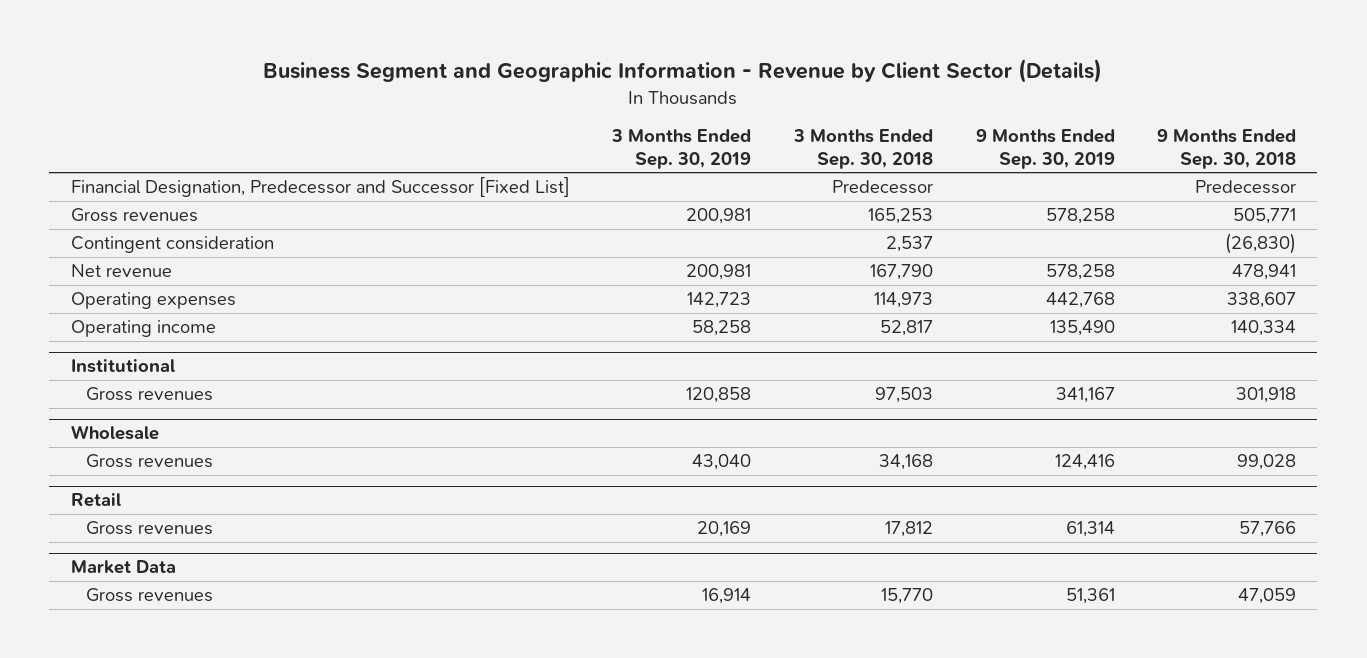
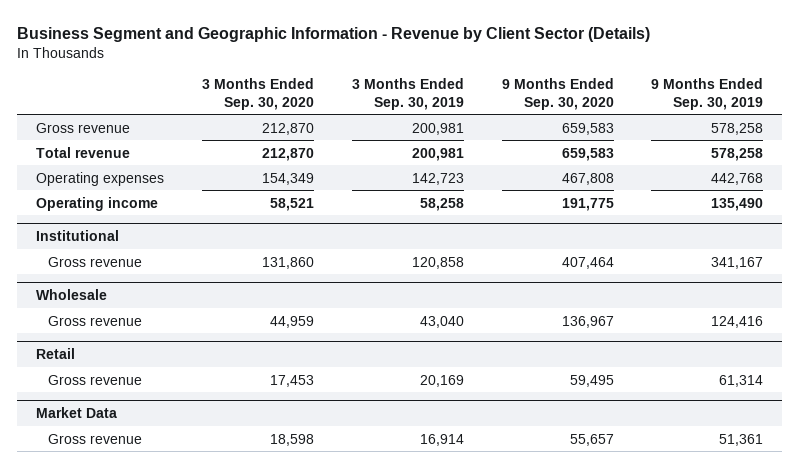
- | 3 Months Ended Sep. 30, 2019 | 3 Months Ended Sep. 30, 2018 | 9 Months Ended Sep. 30, 2019 | 9 Months Ended Sep. 30, 2018
+ | 3 Months Ended Sep. 30, 2020 | 3 Months Ended Sep. 30, 2019 | 9 Months Ended Sep. 30, 2020 | 9 Months Ended Sep. 30, 2019
- Financial Designation, Predecessor and Successor [Fixed List] | | Predecessor | | Predecessor
- Gross revenues | 200,981 | 165,253 | 578,258 | 505,771
- Contingent consideration | | 2,537 | | (26,830)
- Net revenue | 200,981 | 167,790 | 578,258 | 478,941
+ Gross revenue | 212,870 | 200,981 | 659,583 | 578,258
+ Total revenue | 212,870 | 200,981 | 659,583 | 578,258
@ Institutional
- Gross revenues | 120,858 | 97,503 | 341,167 | 301,918
+ Gross revenue | 131,860 | 120,858 | 407,464 | 341,167
@ Wholesale
- Gross revenues | 43,040 | 34,168 | 124,416 | 99,028
+ Gross revenue | 44,959 | 43,040 | 136,967 | 124,416
@ Retail
- Gross revenues | 20,169 | 17,812 | 61,314 | 57,766
+ Gross revenue | 17,453 | 20,169 | 59,495 | 61,314
@ Market Data
- Gross revenues | 16,914 | 15,770 | 51,361 | 47,059
+ Gross revenue | 18,598 | 16,914 | 55,657 | 51,361

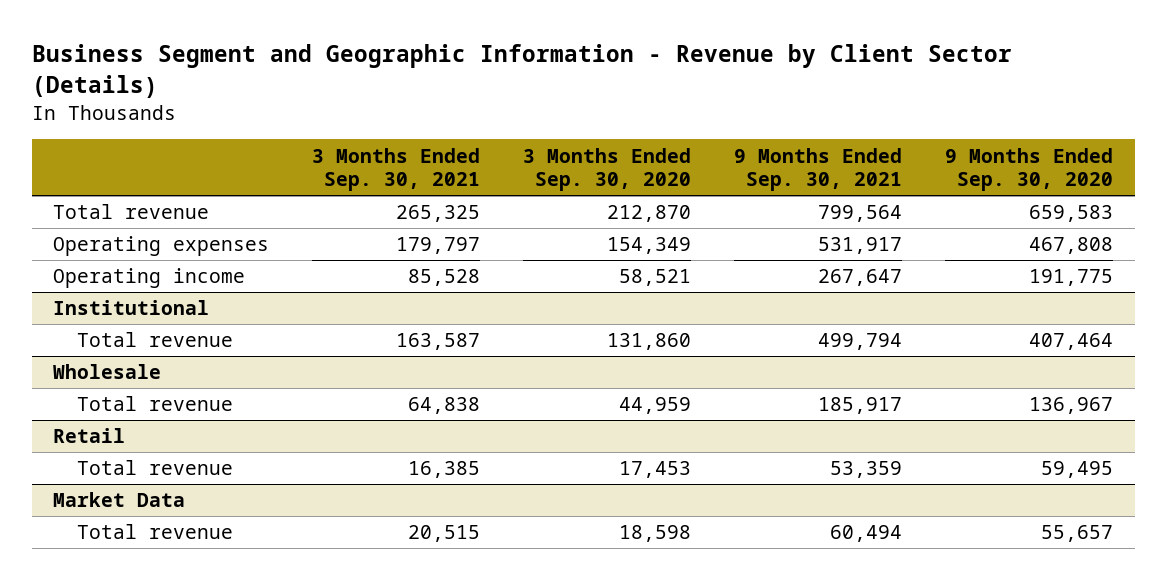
- | 3 Months Ended Sep. 30, 2020 | 3 Months Ended Sep. 30, 2019 | 9 Months Ended Sep. 30, 2020 | 9 Months Ended Sep. 30, 2019
+ | 3 Months Ended Sep. 30, 2021 | 3 Months Ended Sep. 30, 2020 | 9 Months Ended Sep. 30, 2021 | 9 Months Ended Sep. 30, 2020
- Gross revenue | 212,870 | 200,981 | 659,583 | 578,258
@ Institutional
- Gross revenue | 131,860 | 120,858 | 407,464 | 341,167
+ Total revenue | 163,587 | 131,860 | 499,794 | 407,464
@ Wholesale
- Gross revenue | 44,959 | 43,040 | 136,967 | 124,416
+ Total revenue | 64,838 | 44,959 | 185,917 | 136,967
@ Retail
- Gross revenue | 17,453 | 20,169 | 59,495 | 61,314
+ Total revenue | 16,385 | 17,453 | 53,359 | 59,495
@ Market Data
- Gross revenue | 18,598 | 16,914 | 55,657 | 51,361
+ Total revenue | 20,515 | 18,598 | 60,494 | 55,657

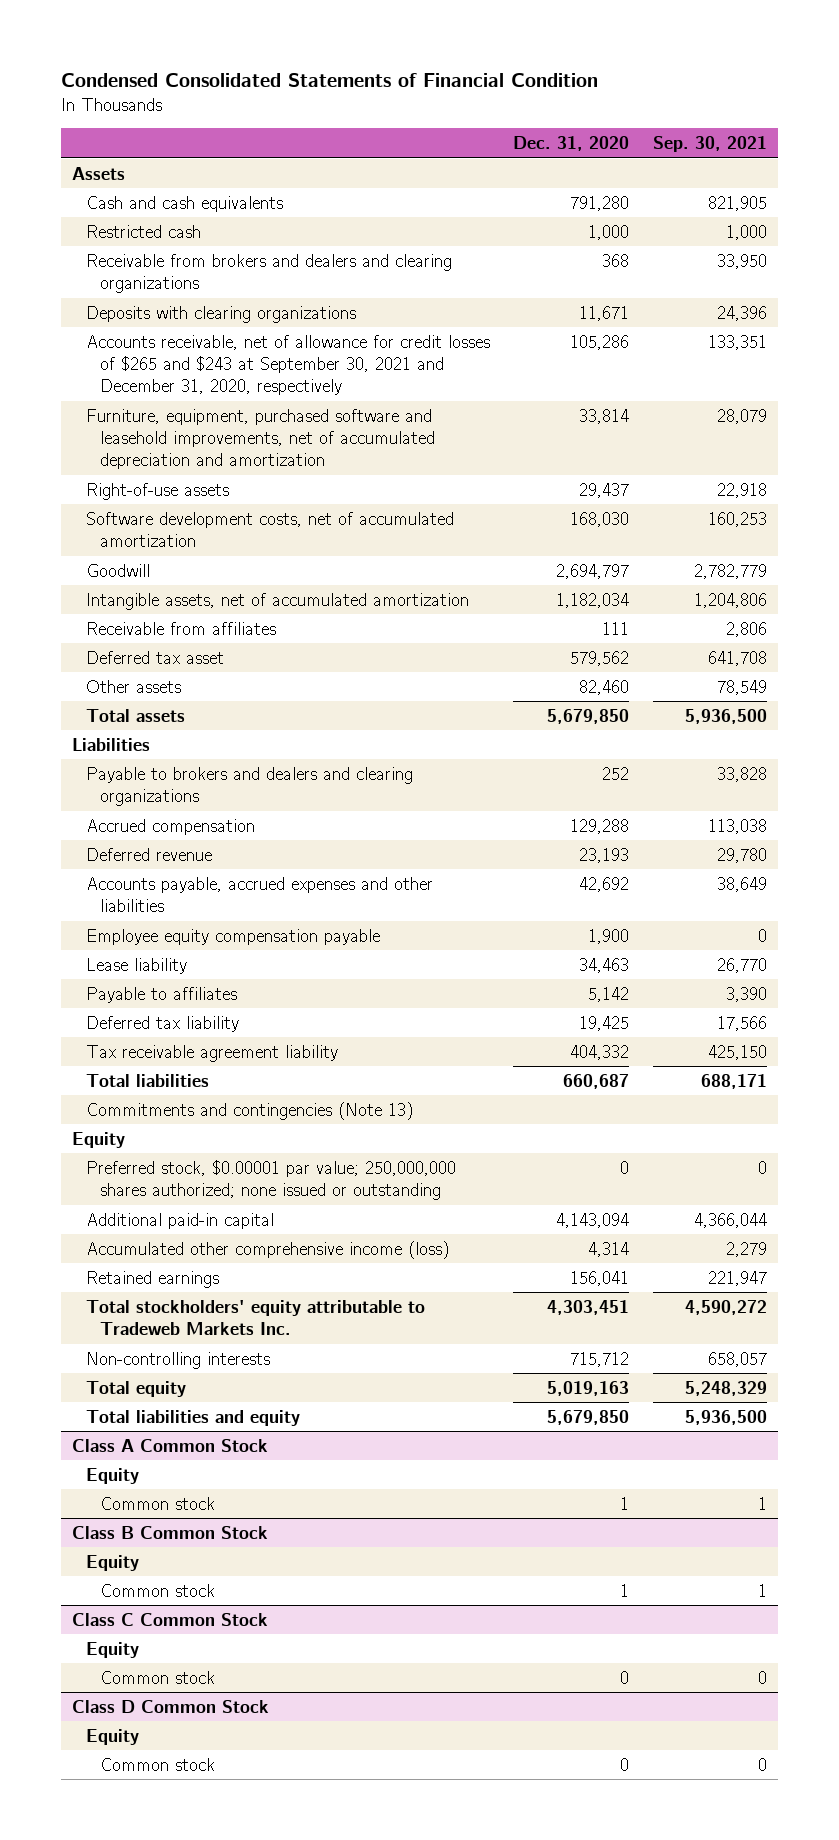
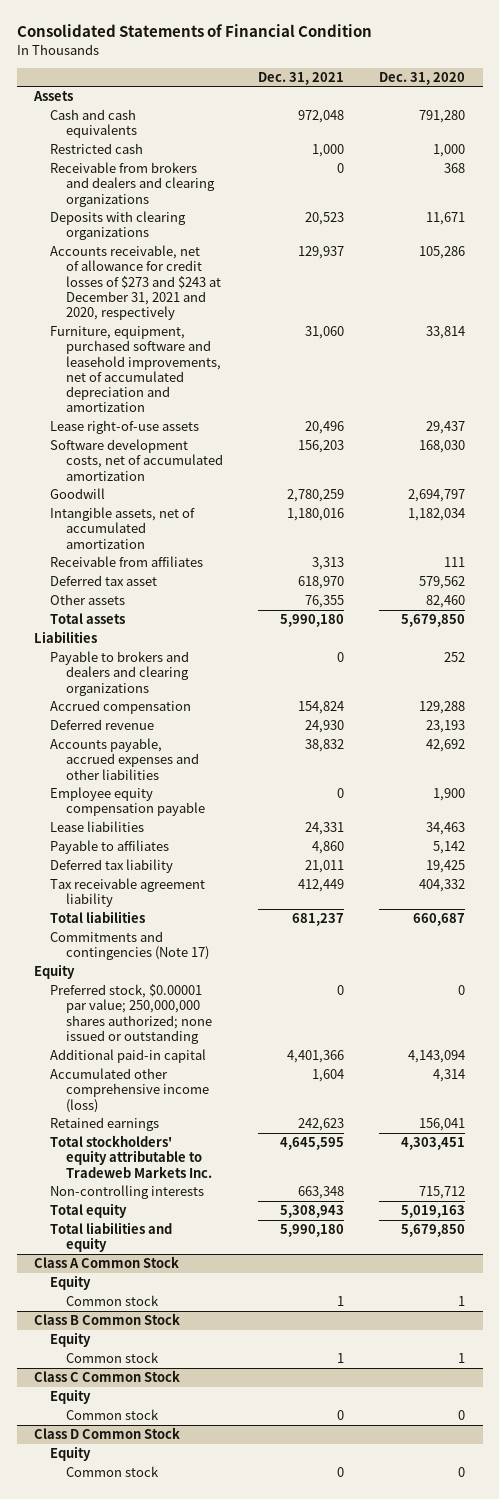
- Condensed Consolidated Statements of Financial Condition
+ Consolidated Statements of Financial Condition
- | Dec. 31, 2020 | Sep. 30, 2021
+ | Dec. 31, 2021 | Dec. 31, 2020
- Accounts receivable, net of allowance for credit losses of $265 and $243 at September 30, 2021 and December 31, 2020, respectively | 105,286 | 133,351
+ Accounts receivable, net of allowance for credit losses of $273 and $243 at December 31, 2021 and 2020, respectively | 129,937 | 105,286
- Right-of-use assets | 29,437 | 22,918
+ Lease right-of-use assets | 20,496 | 29,437
- Lease liability | 34,463 | 26,770
+ Lease liabilities | 24,331 | 34,463
- Commitments and contingencies (Note 13)
+ Commitments and contingencies (Note 17)

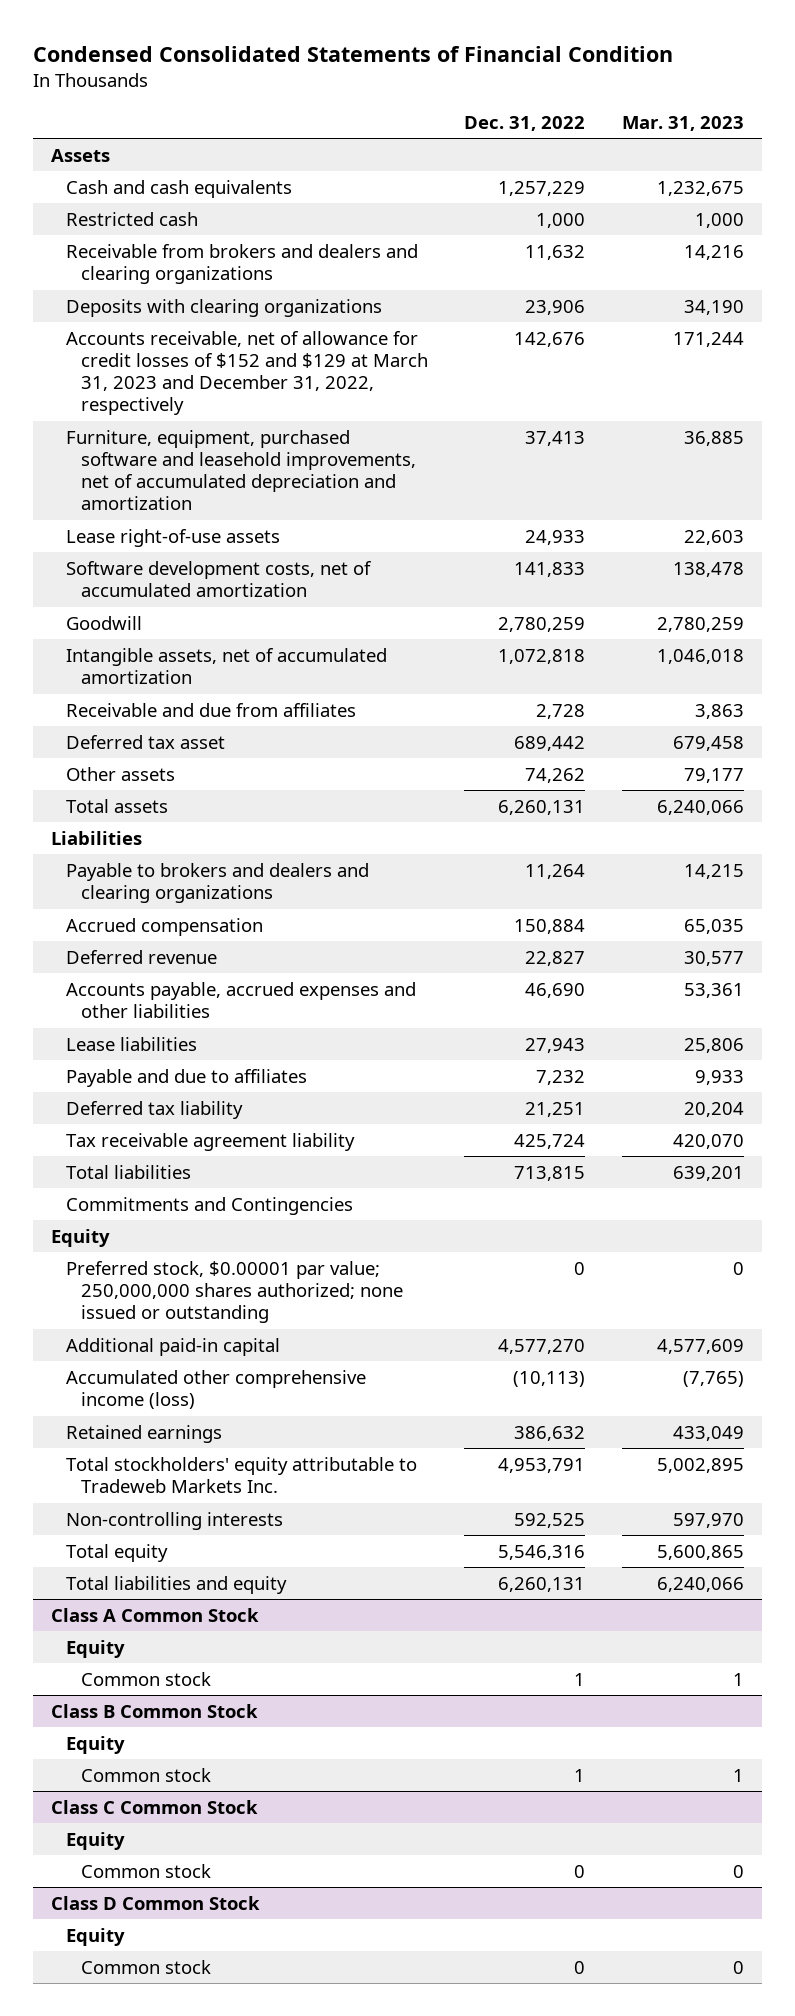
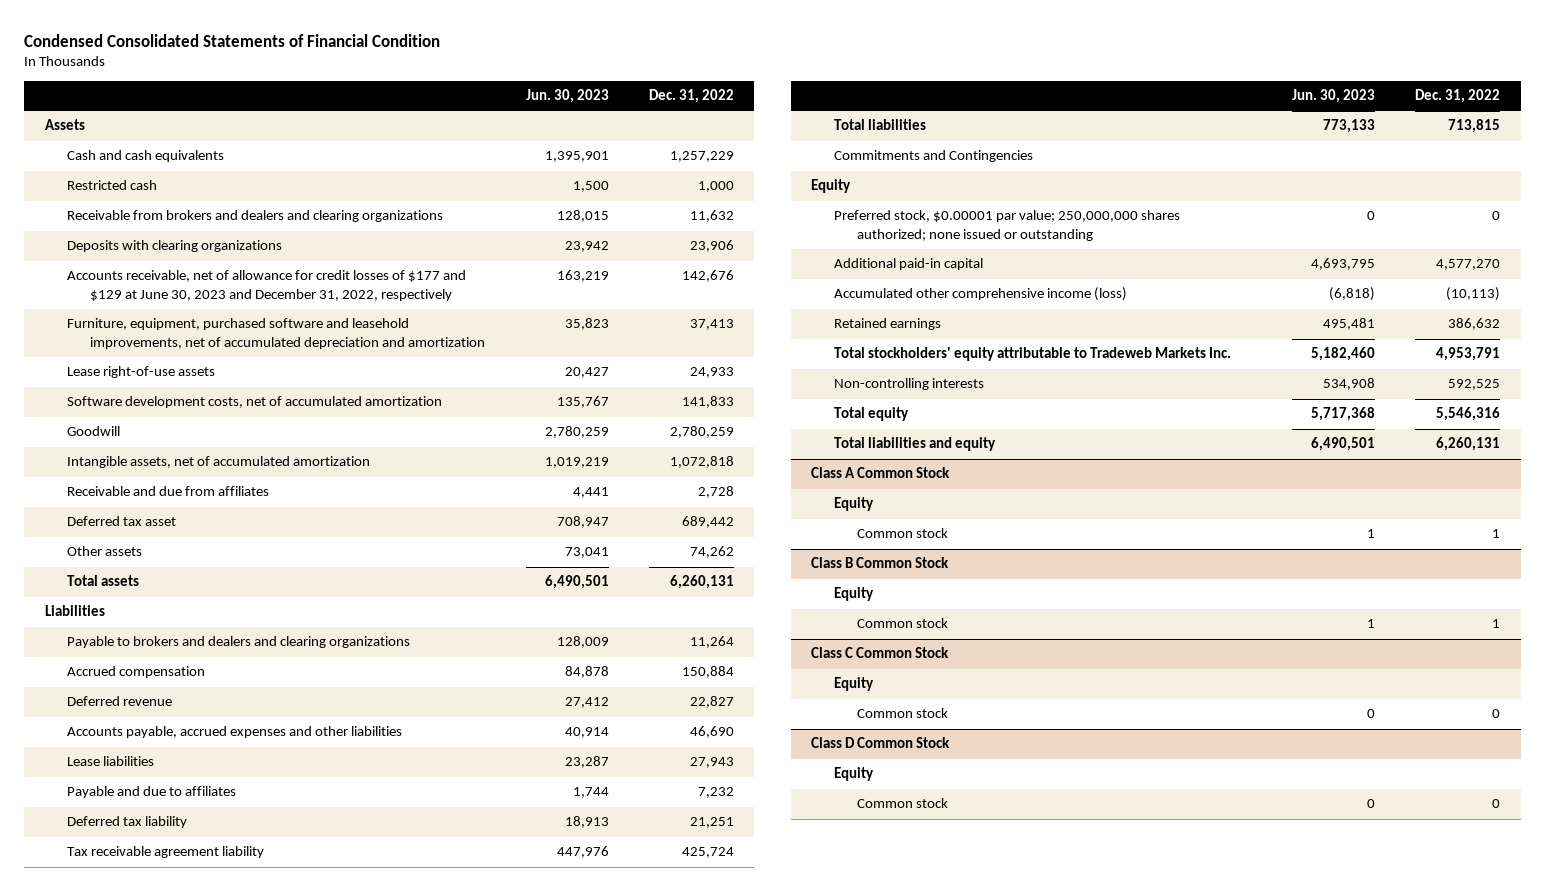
- | Dec. 31, 2022 | Mar. 31, 2023
+ | Jun. 30, 2023 | Dec. 31, 2022
- Accounts receivable, net of allowance for credit losses of $152 and $129 at March 31, 2023 and December 31, 2022, respectively | 142,676 | 171,244
+ Accounts receivable, net of allowance for credit losses of $177 and $129 at June 30, 2023 and December 31, 2022, respectively | 163,219 | 142,676

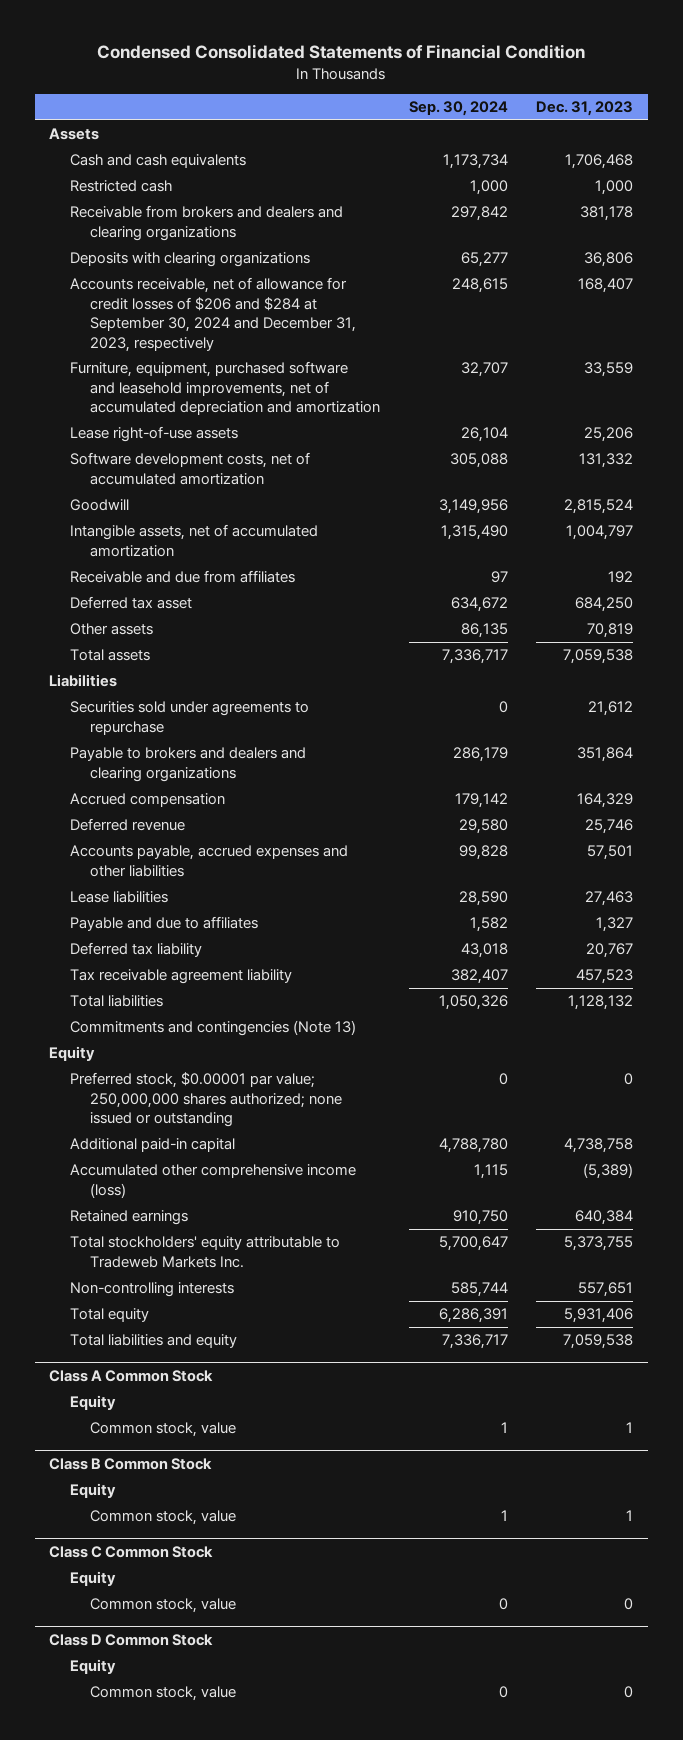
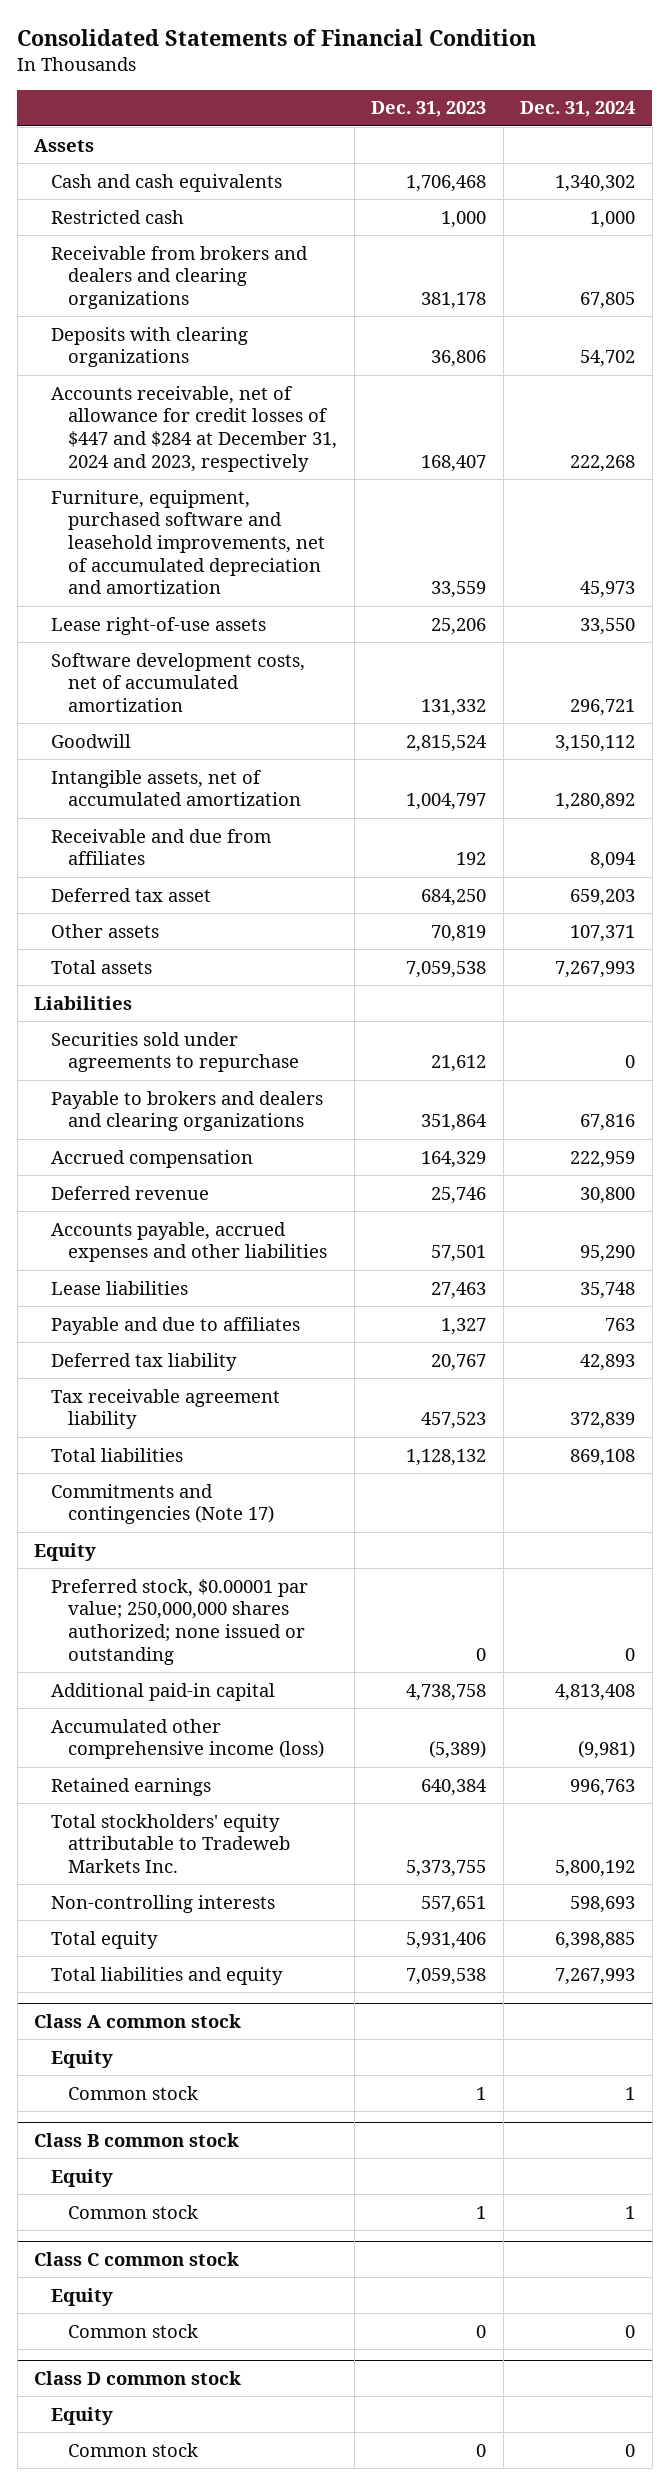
- Condensed Consolidated Statements of Financial Condition
+ Consolidated Statements of Financial Condition
- | Sep. 30, 2024 | Dec. 31, 2023
+ | Dec. 31, 2023 | Dec. 31, 2024
- Accounts receivable, net of allowance for credit losses of $206 and $284 at September 30, 2024 and December 31, 2023, respectively | 248,615 | 168,407
+ Accounts receivable, net of allowance for credit losses of $447 and $284 at December 31, 2024 and 2023, respectively | 168,407 | 222,268
- Commitments and contingencies (Note 13)
+ Commitments and contingencies (Note 17)
- Class A Common Stock
+ Class A common stock
- Common stock, value | 1 | 1
- Class B Common Stock
+ Common stock | 1 | 1
+ Class B common stock
- Common stock, value | 1 | 1
- Class C Common Stock
+ Common stock | 1 | 1
+ Class C common stock
- Common stock, value | 0 | 0
- Class D Common Stock
+ Common stock | 0 | 0
+ Class D common stock
- Common stock, value | 0 | 0
+ Common stock | 0 | 0

